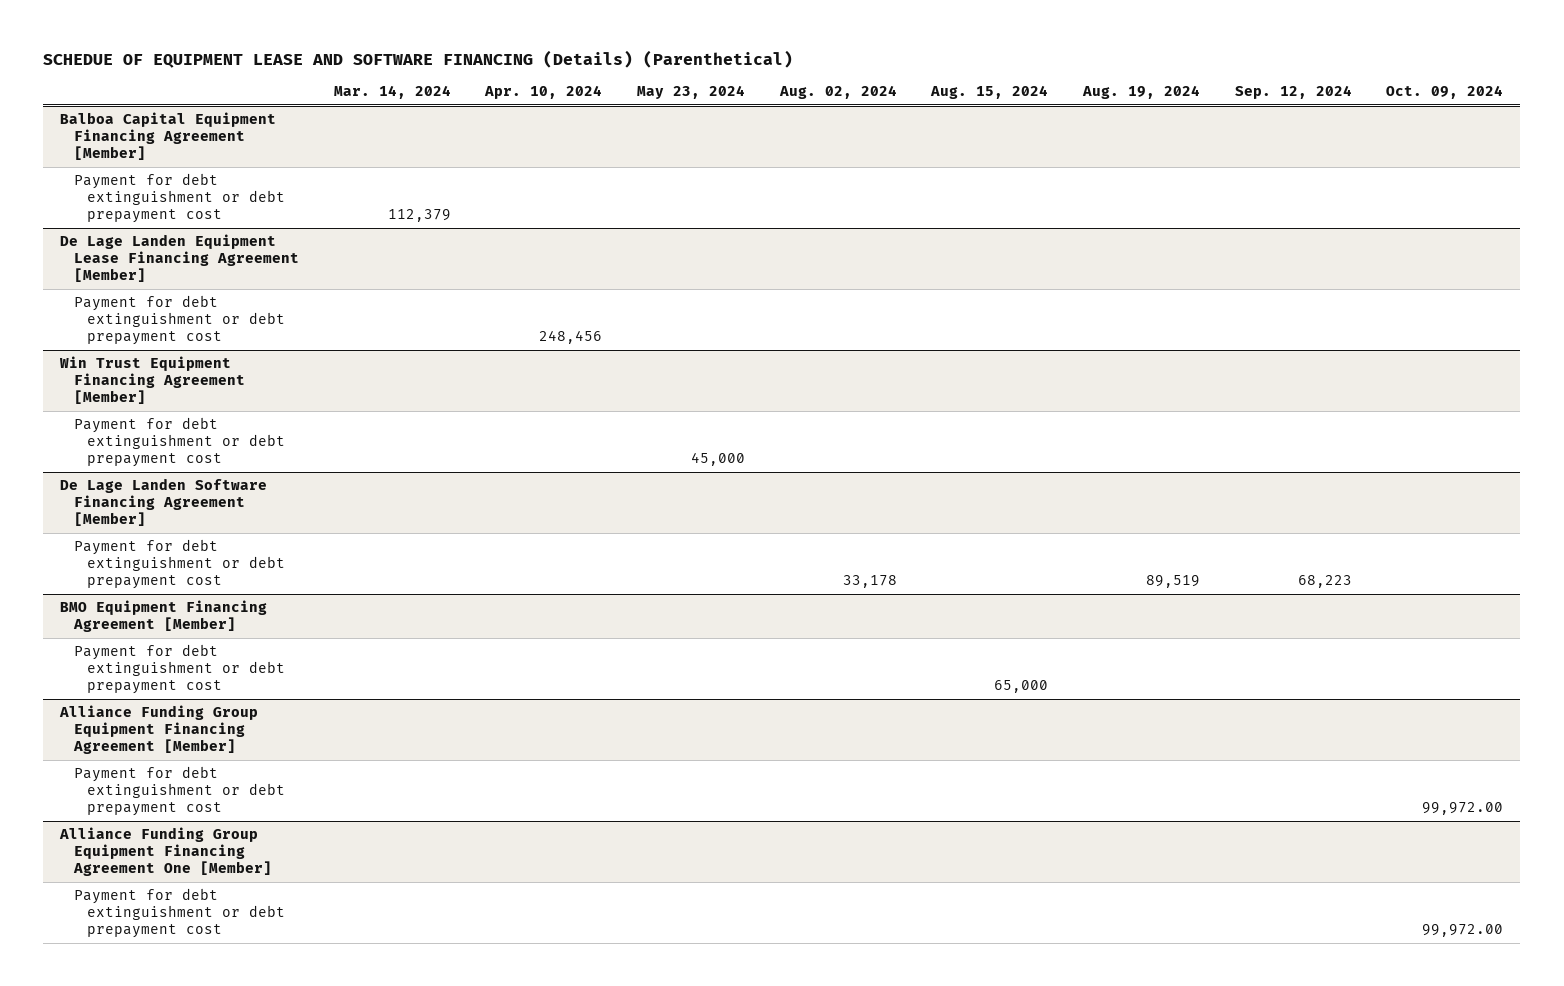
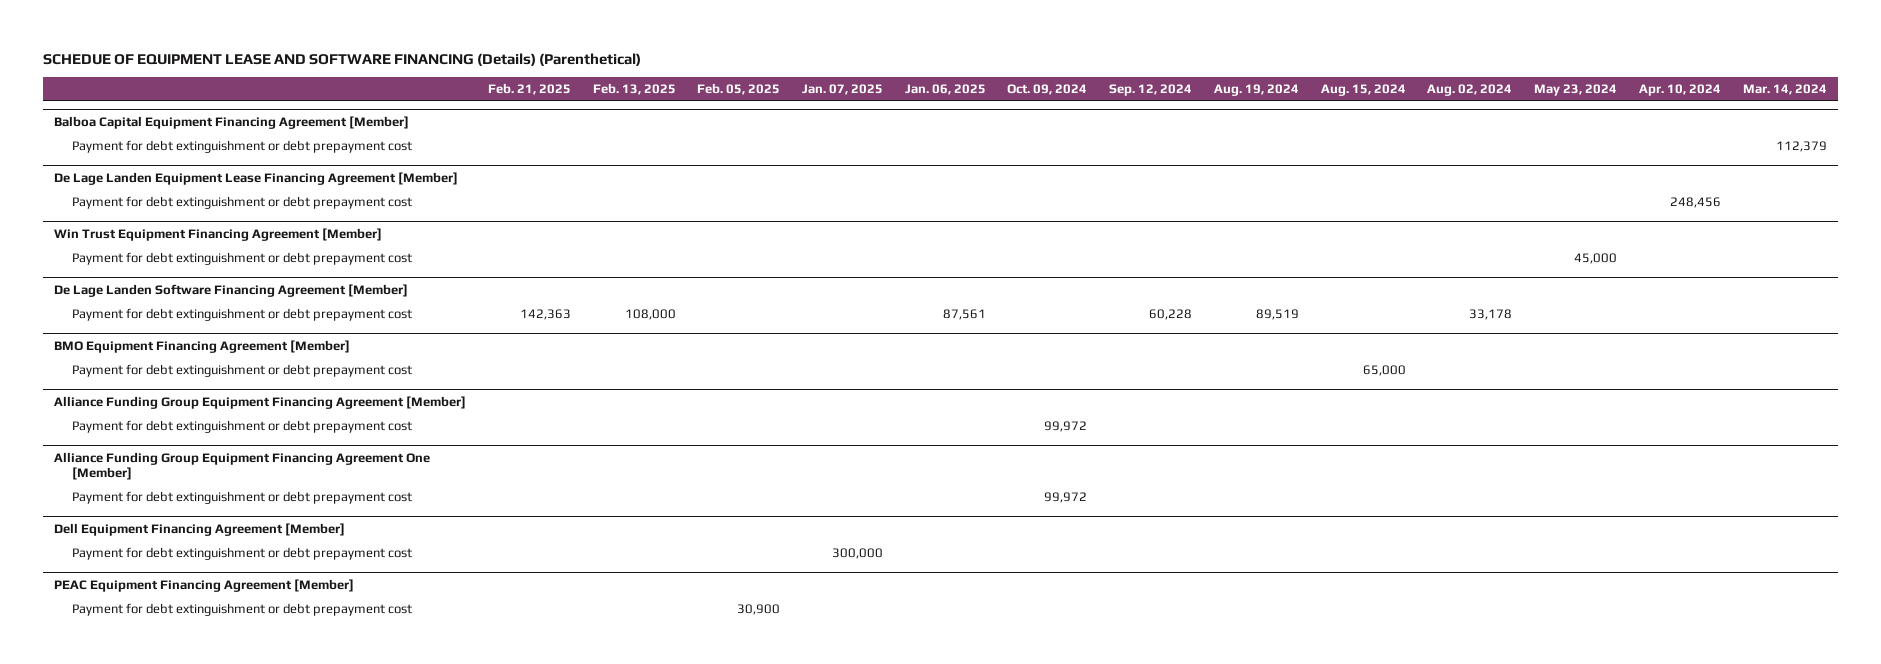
- | Mar. 14, 2024 | Apr. 10, 2024 | May 23, 2024 | Aug. 02, 2024 | Aug. 15, 2024 | Aug. 19, 2024 | Sep. 12, 2024 | Oct. 09, 2024
+ | Feb. 21, 2025 | Feb. 13, 2025 | Feb. 05, 2025 | Jan. 07, 2025 | Jan. 06, 2025 | Oct. 09, 2024 | Sep. 12, 2024 | Aug. 19, 2024 | Aug. 15, 2024 | Aug. 02, 2024 | May 23, 2024 | Apr. 10, 2024 | Mar. 14, 2024
@ De Lage Landen Software Financing Agreement [Member]
- Payment for debt extinguishment or debt prepayment cost | | | | 33,178 | | 89,519 | 68,223 |
+ Payment for debt extinguishment or debt prepayment cost | 142,363 | 108,000 | | | 87,561 | | 60,228 | 89,519 | | 33,178 | | |
@ Alliance Funding Group Equipment Financing Agreement [Member]
- Payment for debt extinguishment or debt prepayment cost | | | | | | | | 99,972.00
+ Payment for debt extinguishment or debt prepayment cost | | | | | | 99,972 | | | | | | |
@ Alliance Funding Group Equipment Financing Agreement One [Member]
- Payment for debt extinguishment or debt prepayment cost | | | | | | | | 99,972.00
+ Payment for debt extinguishment or debt prepayment cost | | | | | | 99,972 | | | | | | |
+ Dell Equipment Financing Agreement [Member]
+ Payment for debt extinguishment or debt prepayment cost | | | | 300,000 | | | | | | | | |
+ PEAC Equipment Financing Agreement [Member]
+ Payment for debt extinguishment or debt prepayment cost | | | 30,900 | | | | | | | | | |

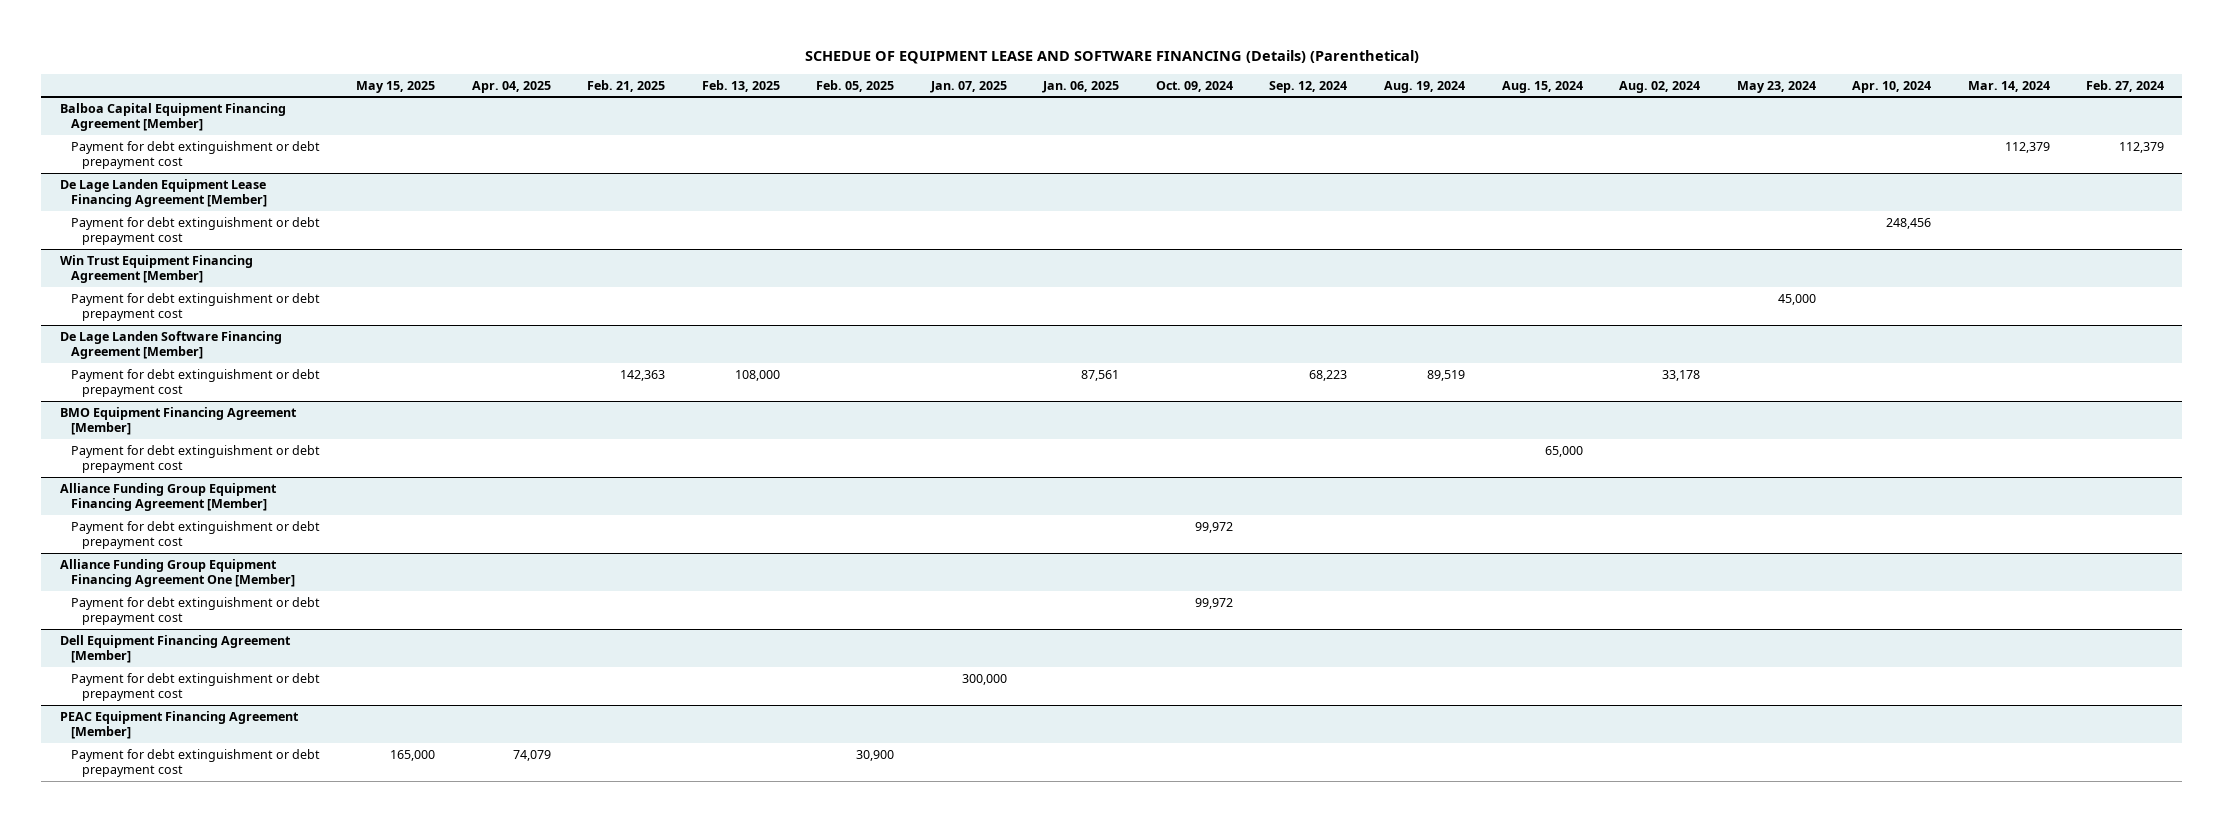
- | Feb. 21, 2025 | Feb. 13, 2025 | Feb. 05, 2025 | Jan. 07, 2025 | Jan. 06, 2025 | Oct. 09, 2024 | Sep. 12, 2024 | Aug. 19, 2024 | Aug. 15, 2024 | Aug. 02, 2024 | May 23, 2024 | Apr. 10, 2024 | Mar. 14, 2024
+ | May 15, 2025 | Apr. 04, 2025 | Feb. 21, 2025 | Feb. 13, 2025 | Feb. 05, 2025 | Jan. 07, 2025 | Jan. 06, 2025 | Oct. 09, 2024 | Sep. 12, 2024 | Aug. 19, 2024 | Aug. 15, 2024 | Aug. 02, 2024 | May 23, 2024 | Apr. 10, 2024 | Mar. 14, 2024 | Feb. 27, 2024
@ De Lage Landen Software Financing Agreement [Member]
- Payment for debt extinguishment or debt prepayment cost | 142,363 | 108,000 | | | 87,561 | | 60,228 | 89,519 | | 33,178 | | |
+ Payment for debt extinguishment or debt prepayment cost | | | 142,363 | 108,000 | | | 87,561 | | 68,223 | 89,519 | | 33,178 | | | |

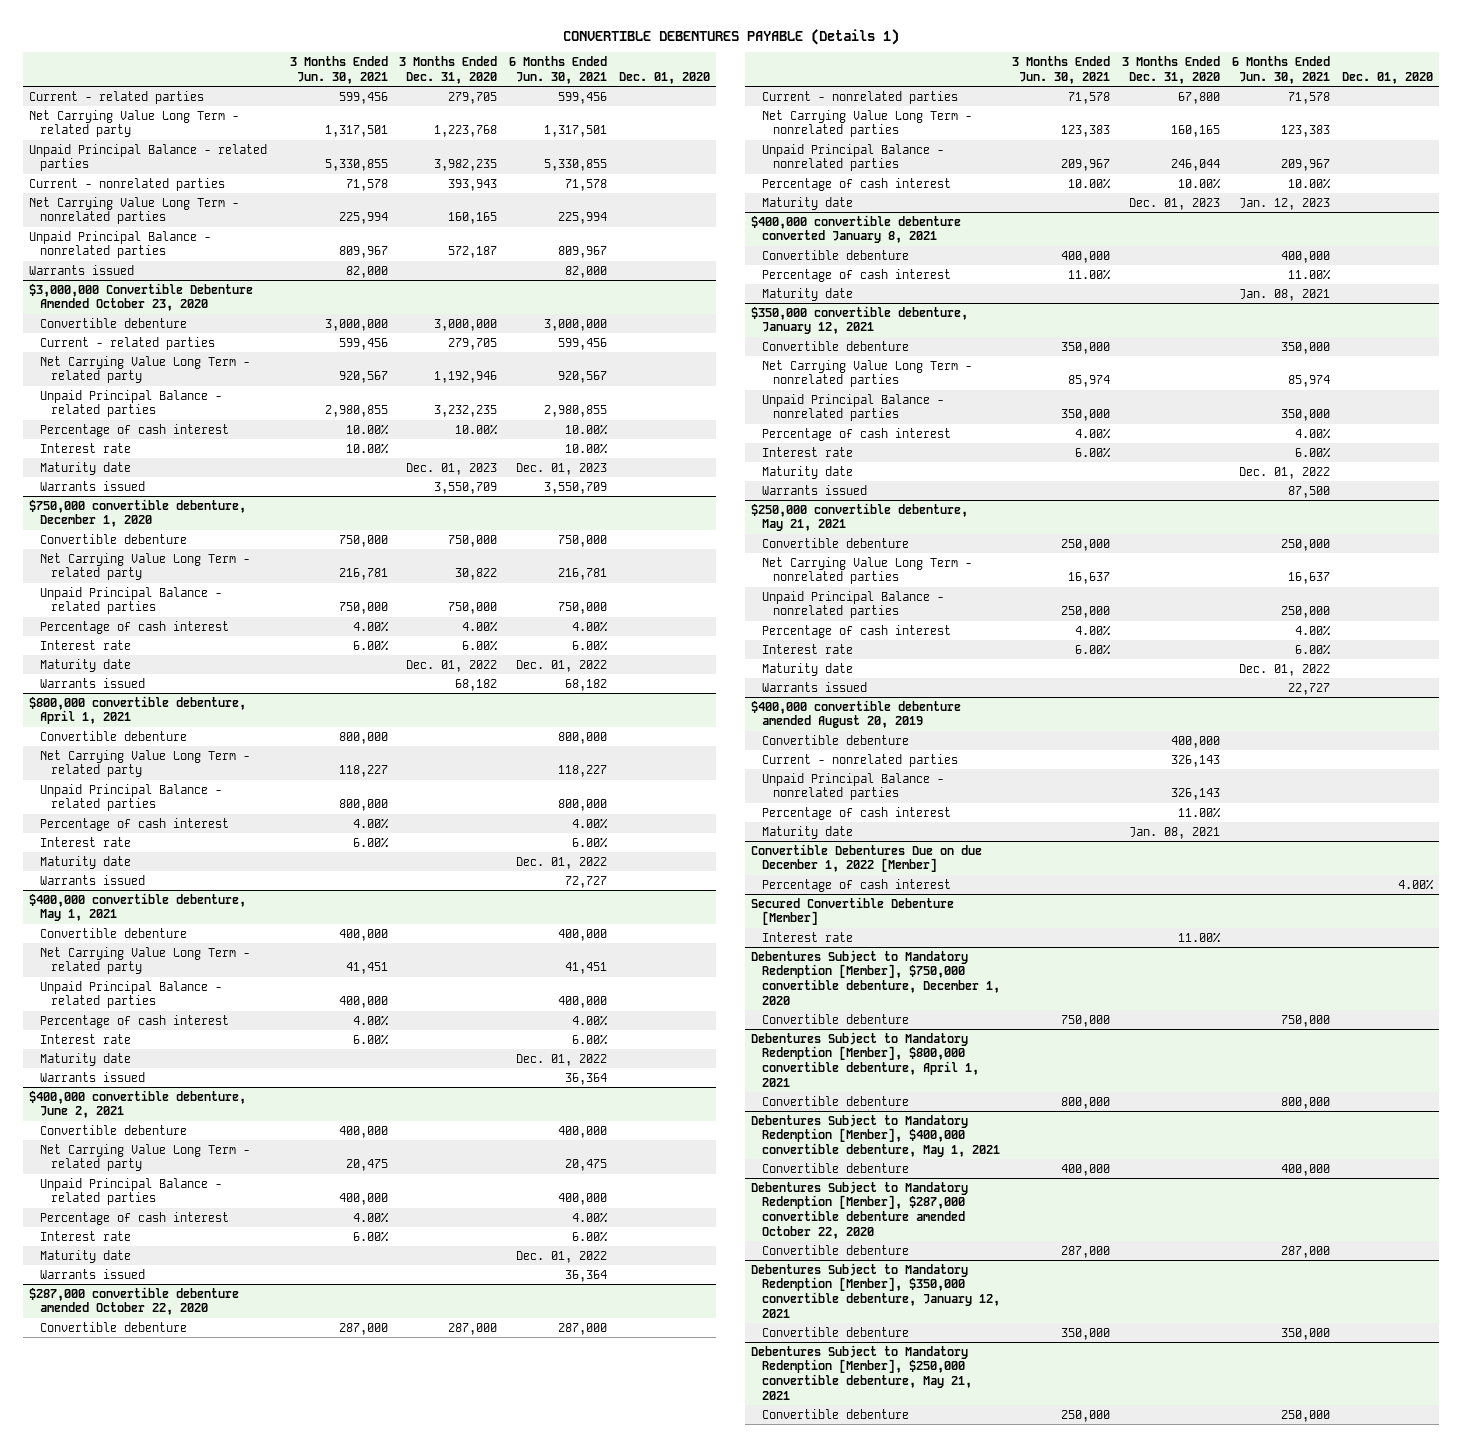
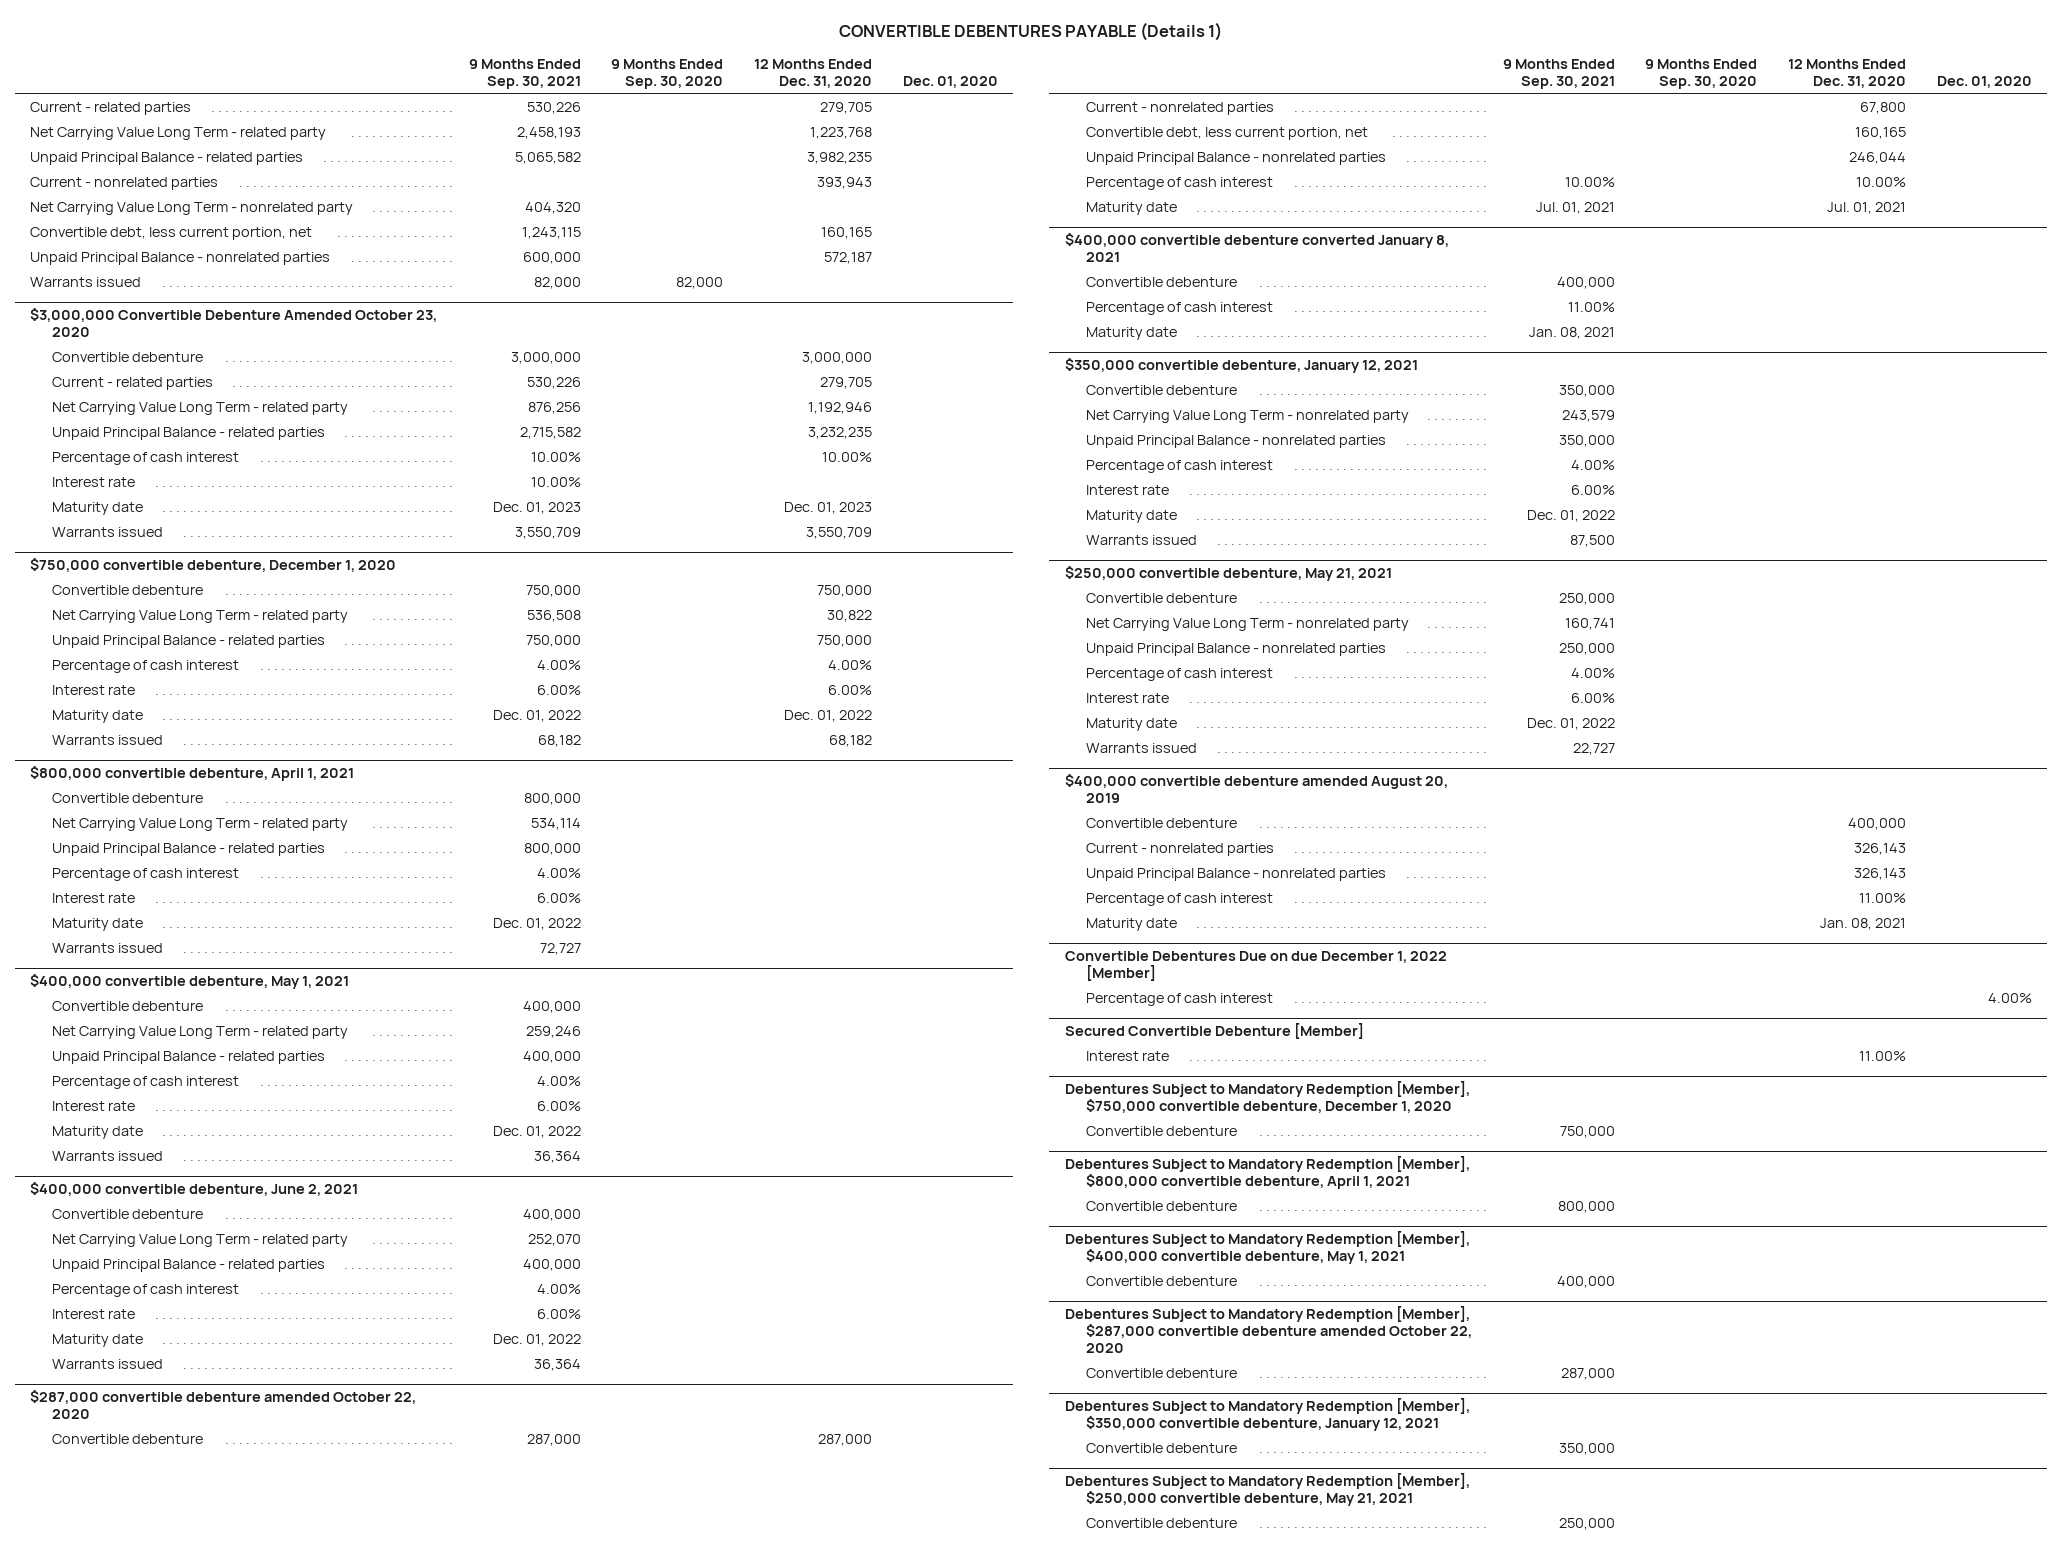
- | 3 Months Ended Jun. 30, 2021 | 3 Months Ended Dec. 31, 2020 | 6 Months Ended Jun. 30, 2021 | Dec. 01, 2020
+ | 9 Months Ended Sep. 30, 2021 | 9 Months Ended Sep. 30, 2020 | 12 Months Ended Dec. 31, 2020 | Dec. 01, 2020
- Net Carrying Value Long Term - nonrelated parties | 225,994 | 160,165 | 225,994 |
+ Net Carrying Value Long Term - nonrelated party | 404,320 | | |
+ Convertible debt, less current portion, net | 1,243,115 | | 160,165 |
@ $287,000 convertible debenture amended October 22, 2020
- Net Carrying Value Long Term - nonrelated parties | 123,383 | 160,165 | 123,383 |
+ Convertible debt, less current portion, net | | | 160,165 |
@ $350,000 convertible debenture, January 12, 2021
- Net Carrying Value Long Term - nonrelated parties | 85,974 | | 85,974 |
+ Net Carrying Value Long Term - nonrelated party | 243,579 | | |
@ $250,000 convertible debenture, May 21, 2021
- Net Carrying Value Long Term - nonrelated parties | 16,637 | | 16,637 |
+ Net Carrying Value Long Term - nonrelated party | 160,741 | | |

